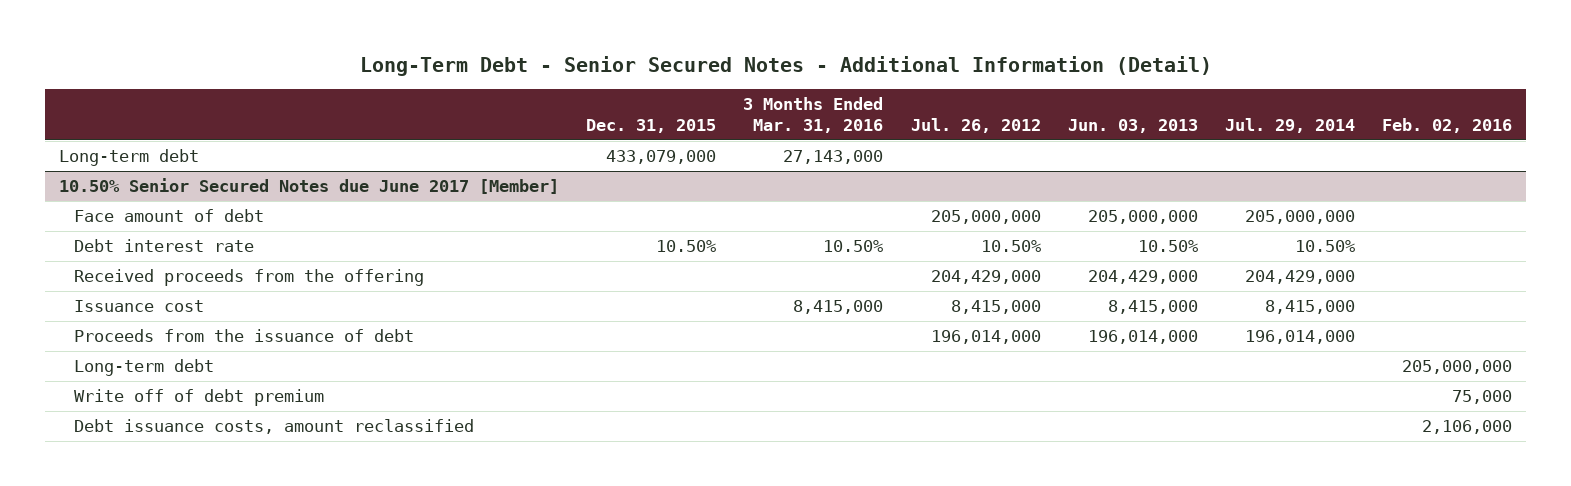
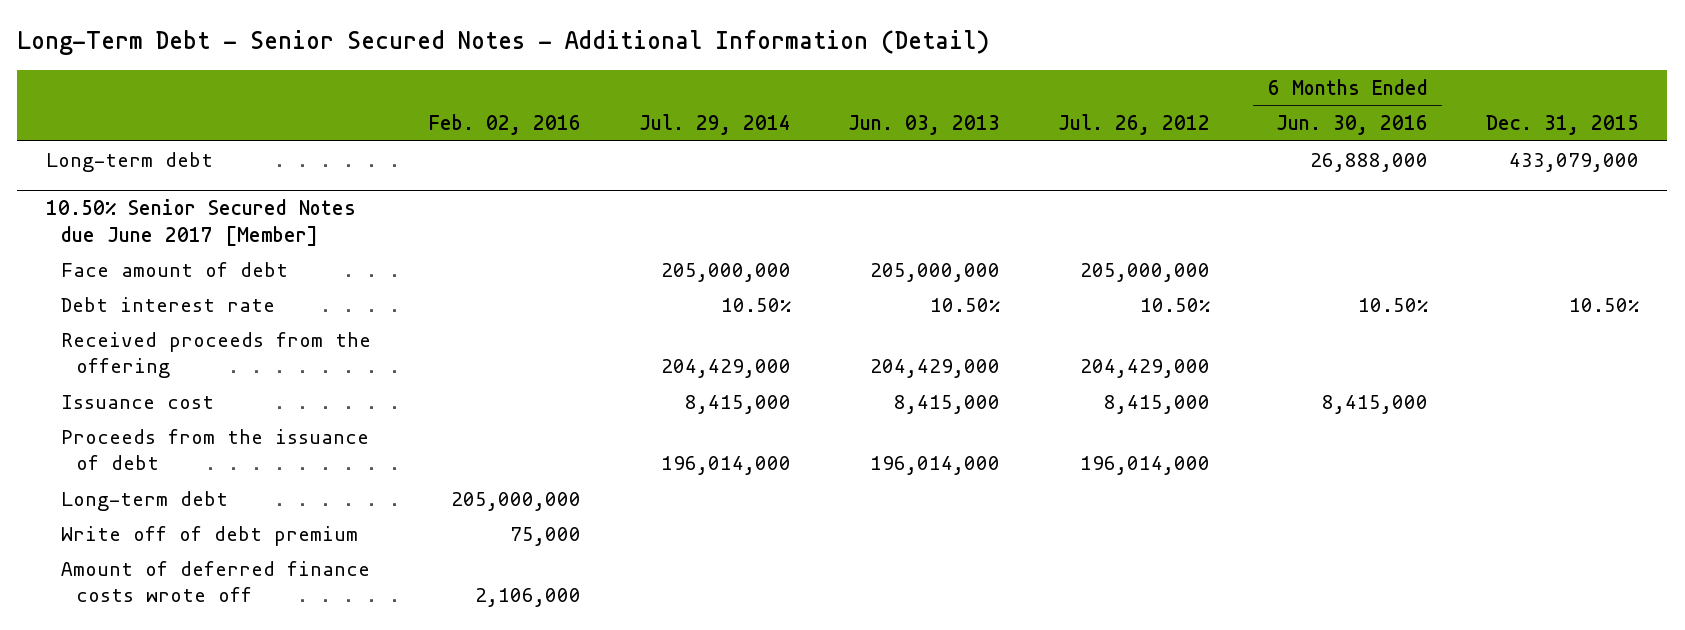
- | Dec. 31, 2015 | 3 Months Ended Mar. 31, 2016 | Jul. 26, 2012 | Jun. 03, 2013 | Jul. 29, 2014 | Feb. 02, 2016
+ | Feb. 02, 2016 | Jul. 29, 2014 | Jun. 03, 2013 | Jul. 26, 2012 | 6 Months Ended Jun. 30, 2016 | Dec. 31, 2015
@ 10.50% Senior Secured Notes due June 2017 [Member]
- Debt issuance costs, amount reclassified | | | | | | 2,106,000
+ Amount of deferred finance costs wrote off | 2,106,000 | | | | |

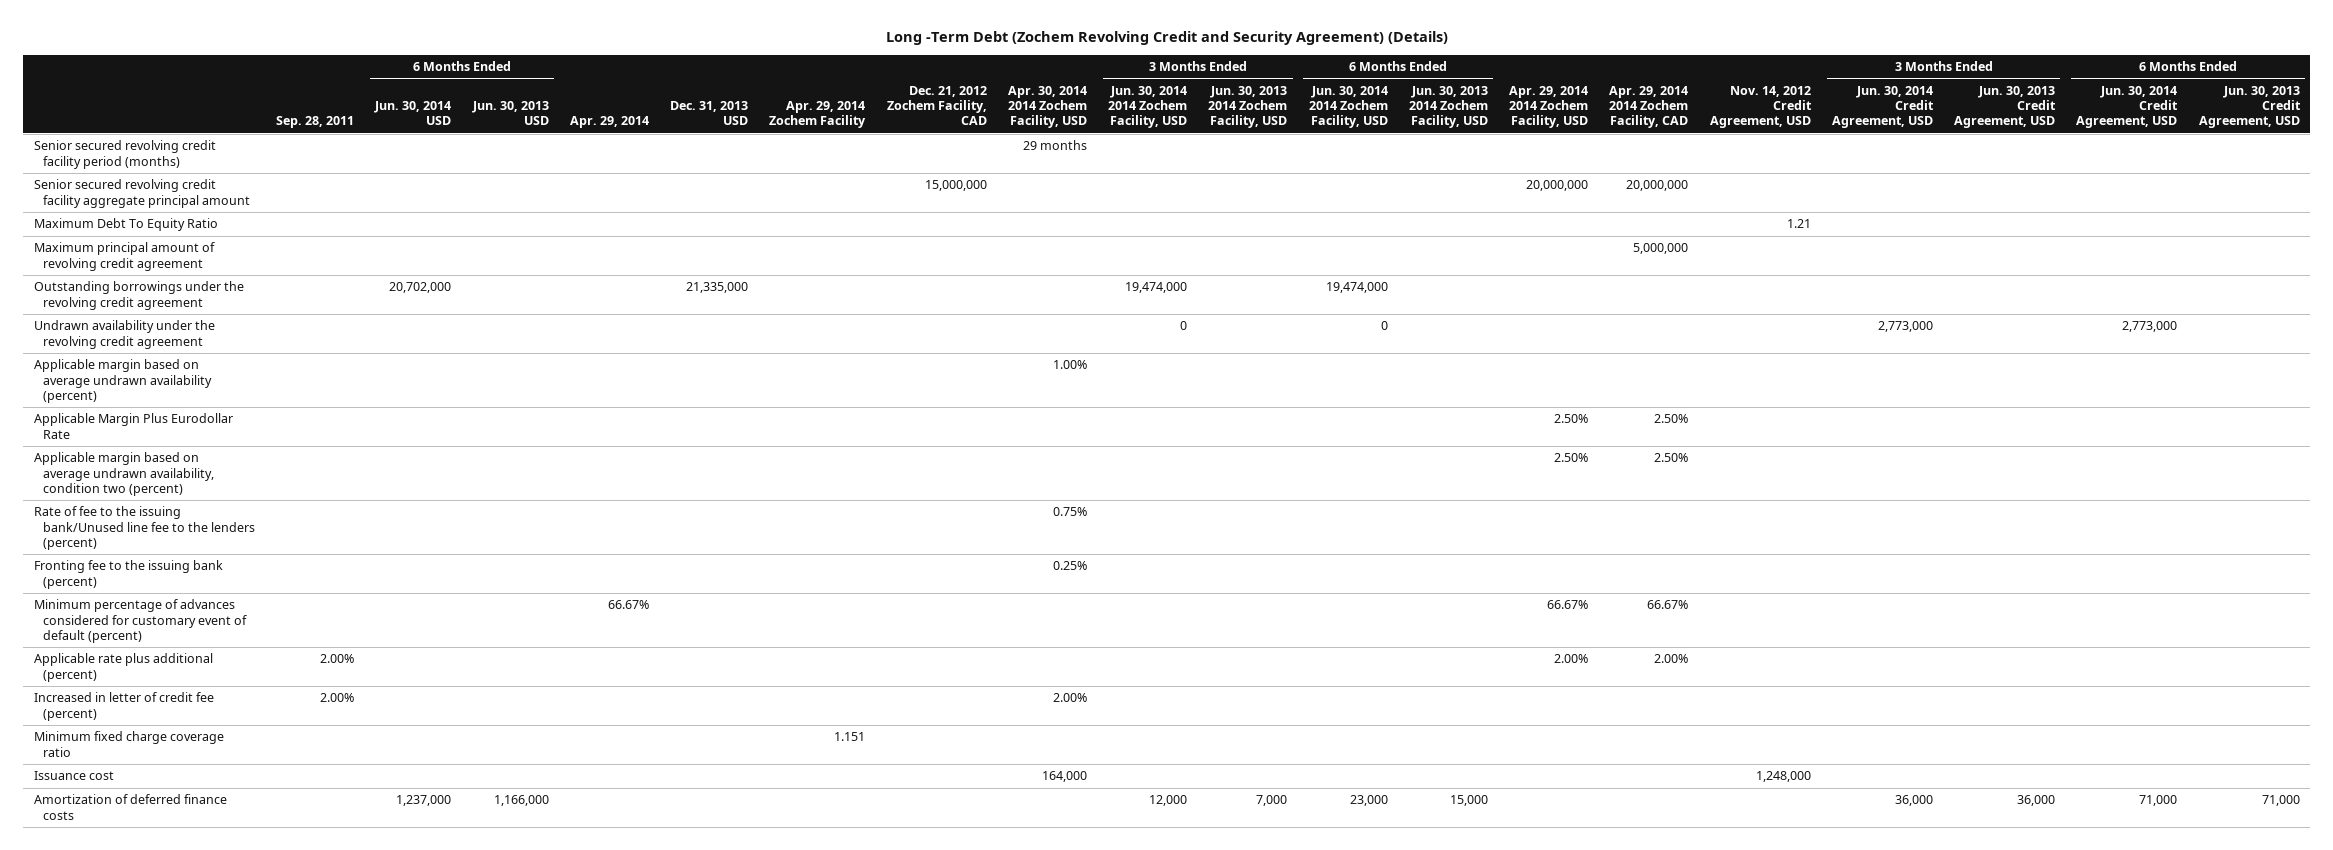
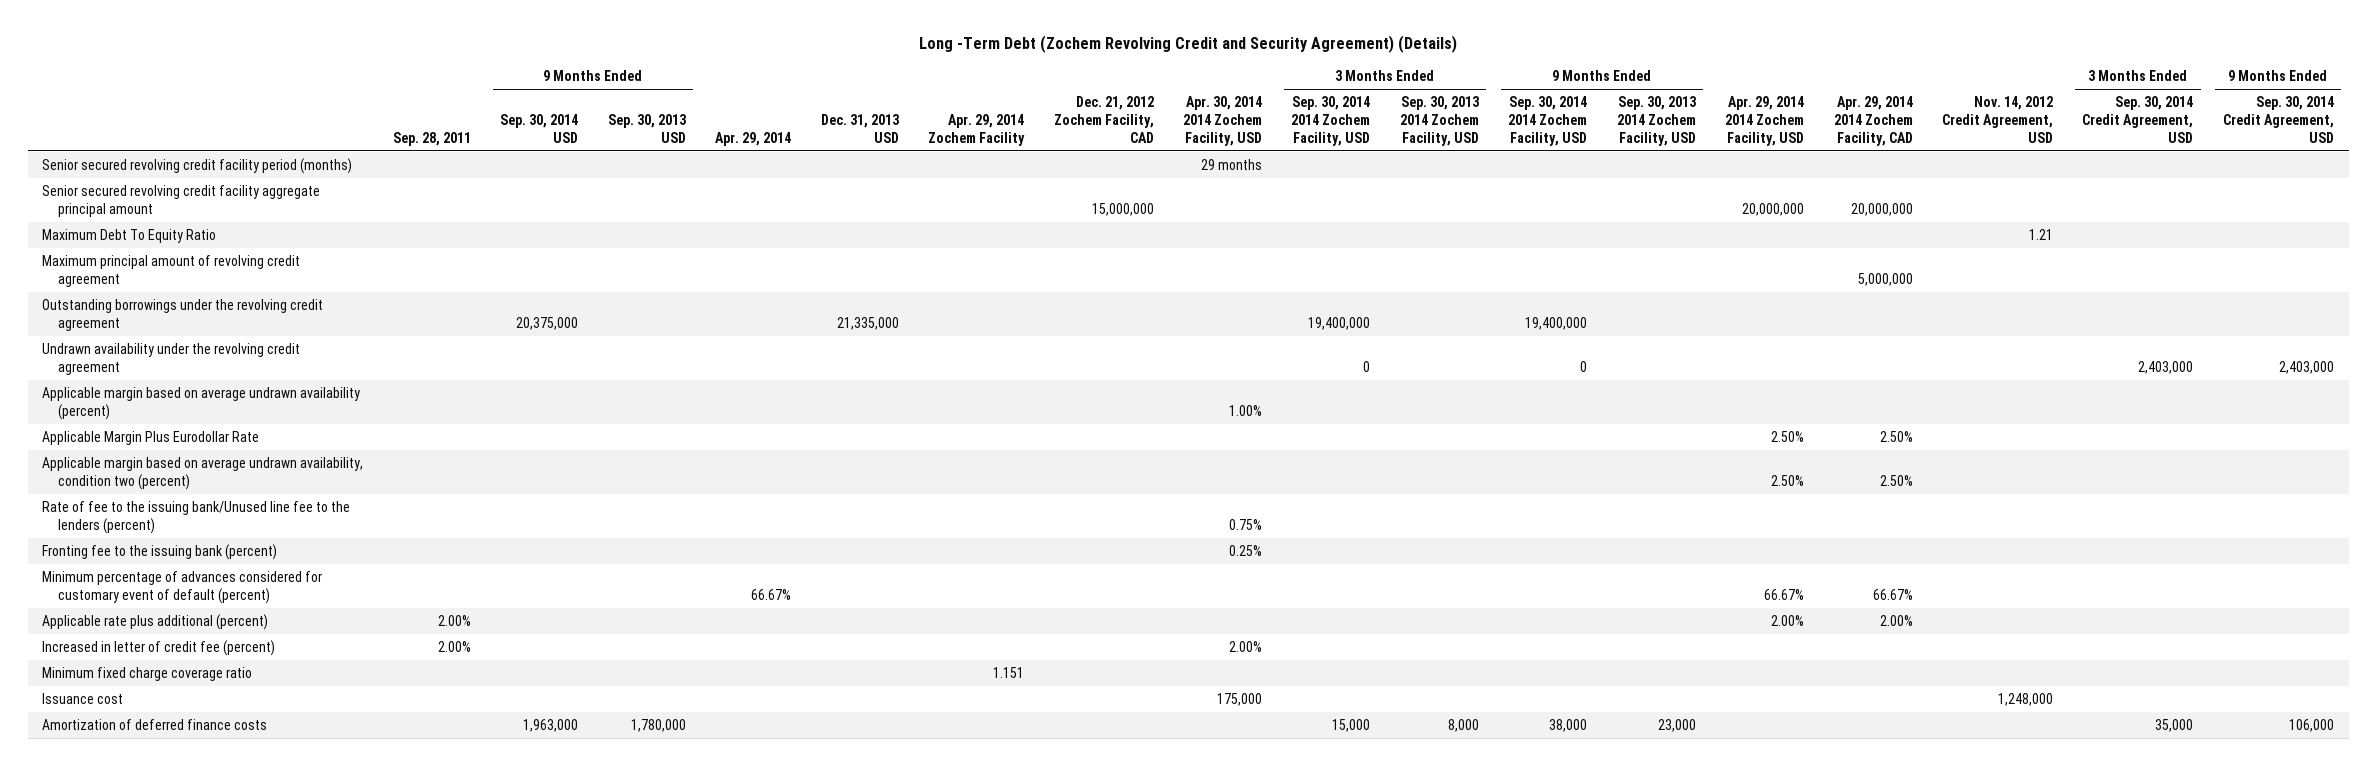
- | Sep. 28, 2011 | 6 Months Ended Jun. 30, 2014 USD | 6 Months Ended Jun. 30, 2013 USD | Apr. 29, 2014 | Dec. 31, 2013 USD | Apr. 29, 2014 Zochem Facility | Dec. 21, 2012 Zochem Facility, CAD | Apr. 30, 2014 2014 Zochem Facility, USD | 3 Months Ended Jun. 30, 2014 2014 Zochem Facility, USD | 3 Months Ended Jun. 30, 2013 2014 Zochem Facility, USD | 6 Months Ended Jun. 30, 2014 2014 Zochem Facility, USD | 6 Months Ended Jun. 30, 2013 2014 Zochem Facility, USD | Apr. 29, 2014 2014 Zochem Facility, USD | Apr. 29, 2014 2014 Zochem Facility, CAD | Nov. 14, 2012 Credit Agreement, USD | 3 Months Ended Jun. 30, 2014 Credit Agreement, USD | 3 Months Ended Jun. 30, 2013 Credit Agreement, USD | 6 Months Ended Jun. 30, 2014 Credit Agreement, USD | 6 Months Ended Jun. 30, 2013 Credit Agreement, USD
+ | Sep. 28, 2011 | 9 Months Ended Sep. 30, 2014 USD | 9 Months Ended Sep. 30, 2013 USD | Apr. 29, 2014 | Dec. 31, 2013 USD | Apr. 29, 2014 Zochem Facility | Dec. 21, 2012 Zochem Facility, CAD | Apr. 30, 2014 2014 Zochem Facility, USD | 3 Months Ended Sep. 30, 2014 2014 Zochem Facility, USD | 3 Months Ended Sep. 30, 2013 2014 Zochem Facility, USD | 9 Months Ended Sep. 30, 2014 2014 Zochem Facility, USD | 9 Months Ended Sep. 30, 2013 2014 Zochem Facility, USD | Apr. 29, 2014 2014 Zochem Facility, USD | Apr. 29, 2014 2014 Zochem Facility, CAD | Nov. 14, 2012 Credit Agreement, USD | 3 Months Ended Sep. 30, 2014 Credit Agreement, USD | 9 Months Ended Sep. 30, 2014 Credit Agreement, USD
- Issuance cost | | | | | | | | 164,000 | | | | | | | 1,248,000 | | | |
+ Issuance cost | | | | | | | | 175,000 | | | | | | | 1,248,000 | |

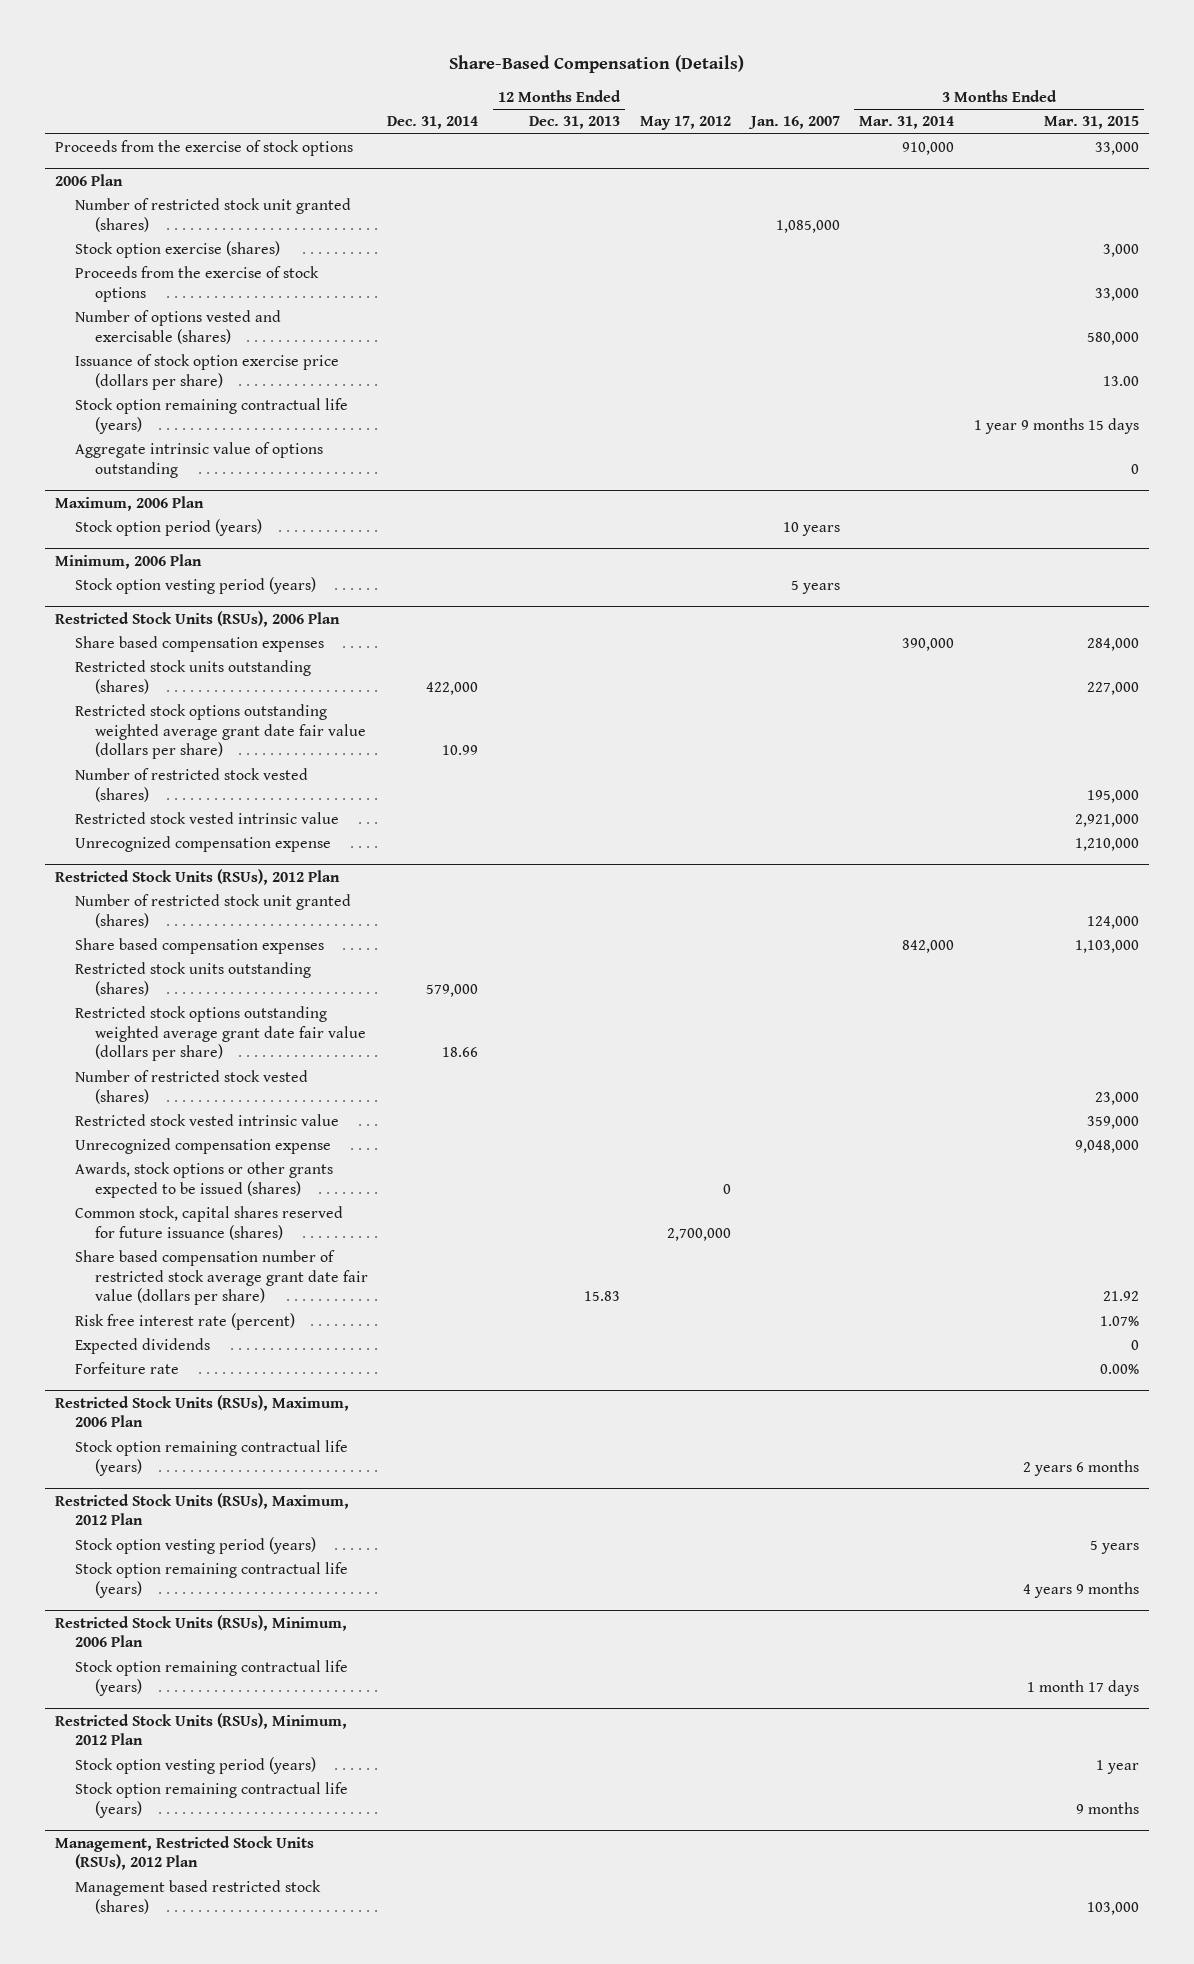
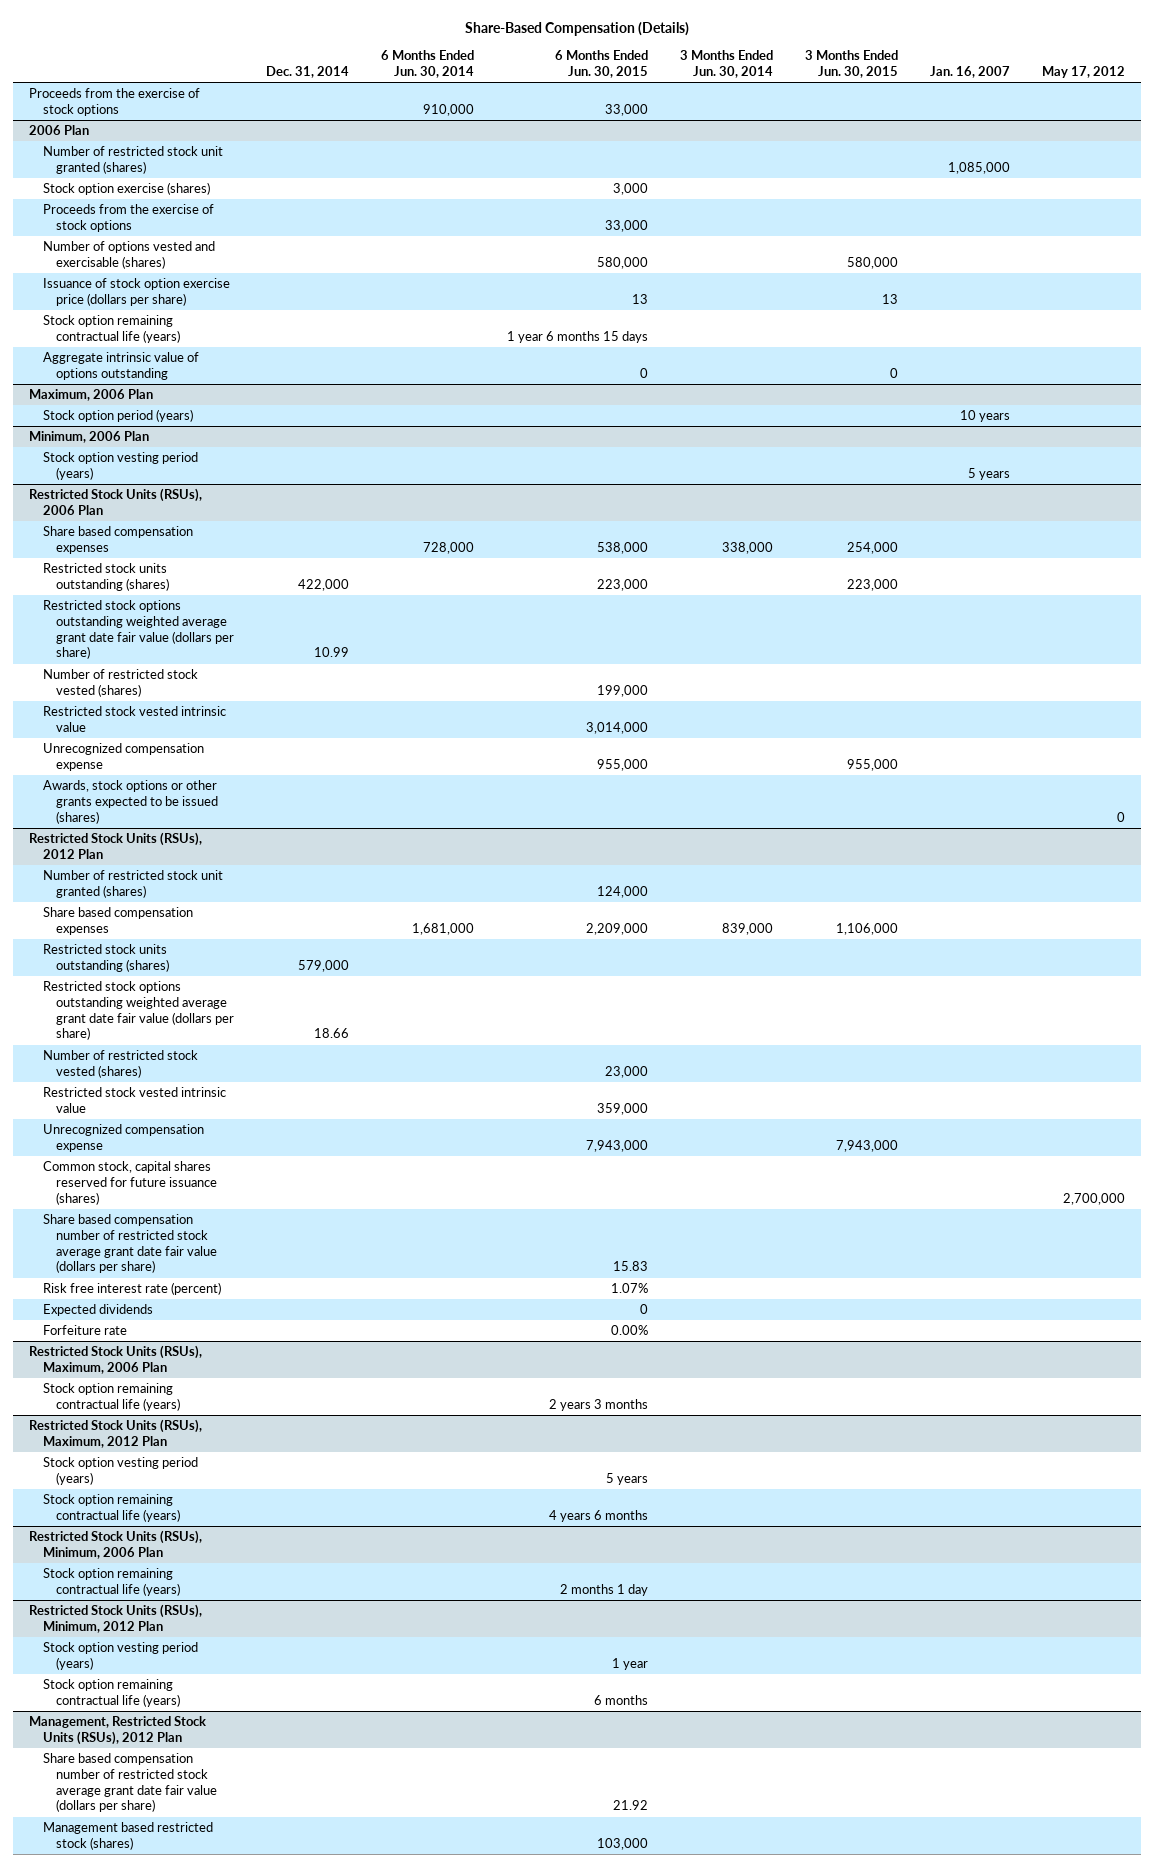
- | Dec. 31, 2014 | 12 Months Ended Dec. 31, 2013 | May 17, 2012 | Jan. 16, 2007 | 3 Months Ended Mar. 31, 2014 | 3 Months Ended Mar. 31, 2015
+ | Dec. 31, 2014 | 6 Months Ended Jun. 30, 2014 | 6 Months Ended Jun. 30, 2015 | 3 Months Ended Jun. 30, 2014 | 3 Months Ended Jun. 30, 2015 | Jan. 16, 2007 | May 17, 2012
@ Restricted Stock Units (RSUs), 2006 Plan
+ Awards, stock options or other grants expected to be issued (shares) | | | | | | | 0
@ Restricted Stock Units (RSUs), 2012 Plan
- Awards, stock options or other grants expected to be issued (shares) | | | 0 | | |
@ Management, Restricted Stock Units (RSUs), 2012 Plan
+ Share based compensation number of restricted stock average grant date fair value (dollars per share) | | | 21.92 | | | |

